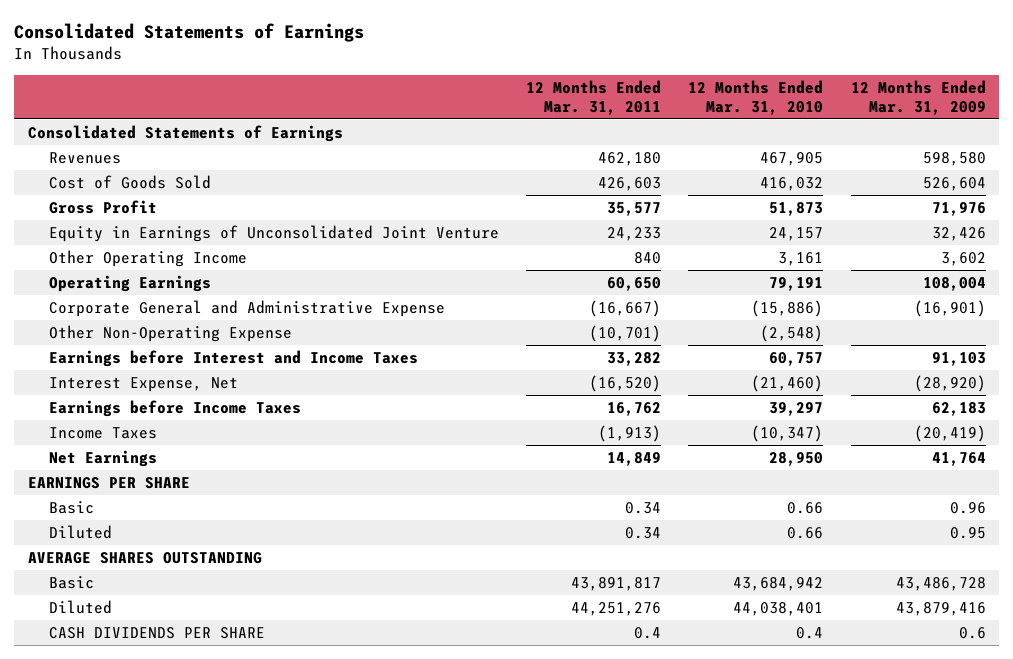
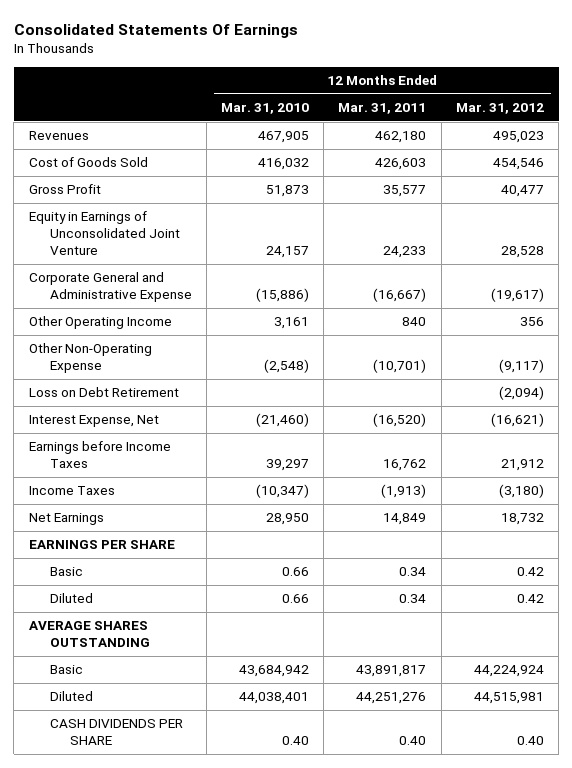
- Consolidated Statements of Earnings
+ Consolidated Statements Of Earnings
- | 12 Months Ended Mar. 31, 2011 | 12 Months Ended Mar. 31, 2010 | 12 Months Ended Mar. 31, 2009
+ | 12 Months Ended Mar. 31, 2010 | 12 Months Ended Mar. 31, 2011 | 12 Months Ended Mar. 31, 2012
- Consolidated Statements of Earnings
- Operating Earnings | 60,650 | 79,191 | 108,004
moved down: Other Operating Income | 3,161 | 840 | 356
- Earnings before Interest and Income Taxes | 33,282 | 60,757 | 91,103
+ Loss on Debt Retirement | | | (2,094)
- CASH DIVIDENDS PER SHARE | 0.4 | 0.4 | 0.6
+ CASH DIVIDENDS PER SHARE | 0.40 | 0.40 | 0.40

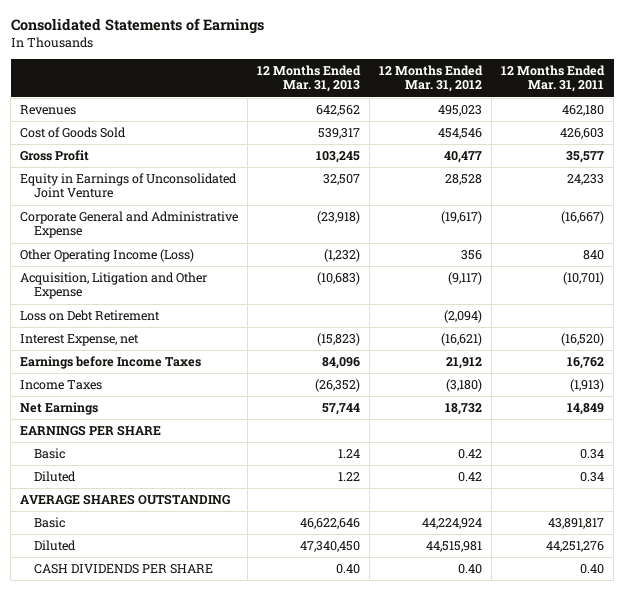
- Consolidated Statements Of Earnings
+ Consolidated Statements of Earnings
- | 12 Months Ended Mar. 31, 2010 | 12 Months Ended Mar. 31, 2011 | 12 Months Ended Mar. 31, 2012
+ | 12 Months Ended Mar. 31, 2013 | 12 Months Ended Mar. 31, 2012 | 12 Months Ended Mar. 31, 2011
- Other Operating Income | 3,161 | 840 | 356
- Other Non-Operating Expense | (2,548) | (10,701) | (9,117)
+ Other Operating Income (Loss) | (1,232) | 356 | 840
+ Acquisition, Litigation and Other Expense | (10,683) | (9,117) | (10,701)
- Interest Expense, Net | (21,460) | (16,520) | (16,621)
+ Interest Expense, net | (15,823) | (16,621) | (16,520)

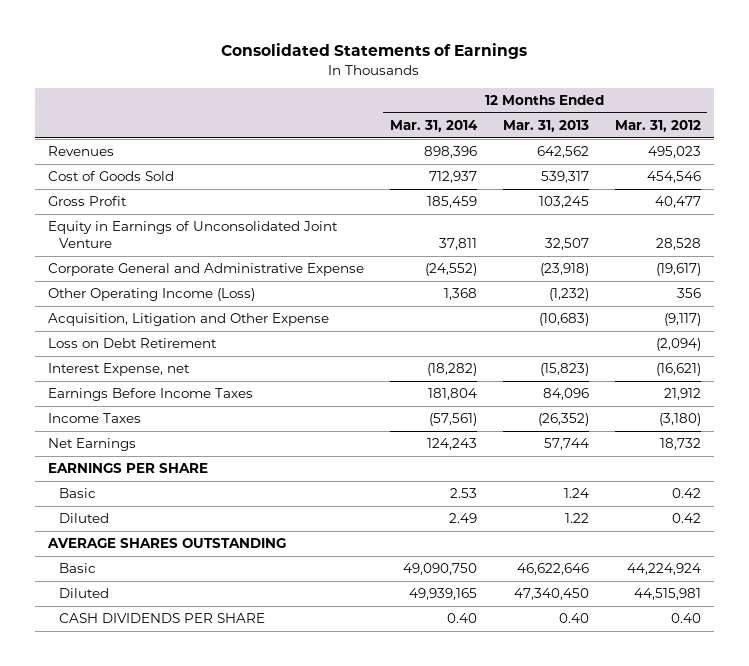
- | 12 Months Ended Mar. 31, 2013 | 12 Months Ended Mar. 31, 2012 | 12 Months Ended Mar. 31, 2011
+ | 12 Months Ended Mar. 31, 2014 | 12 Months Ended Mar. 31, 2013 | 12 Months Ended Mar. 31, 2012
- Earnings before Income Taxes | 84,096 | 21,912 | 16,762
+ Earnings Before Income Taxes | 181,804 | 84,096 | 21,912

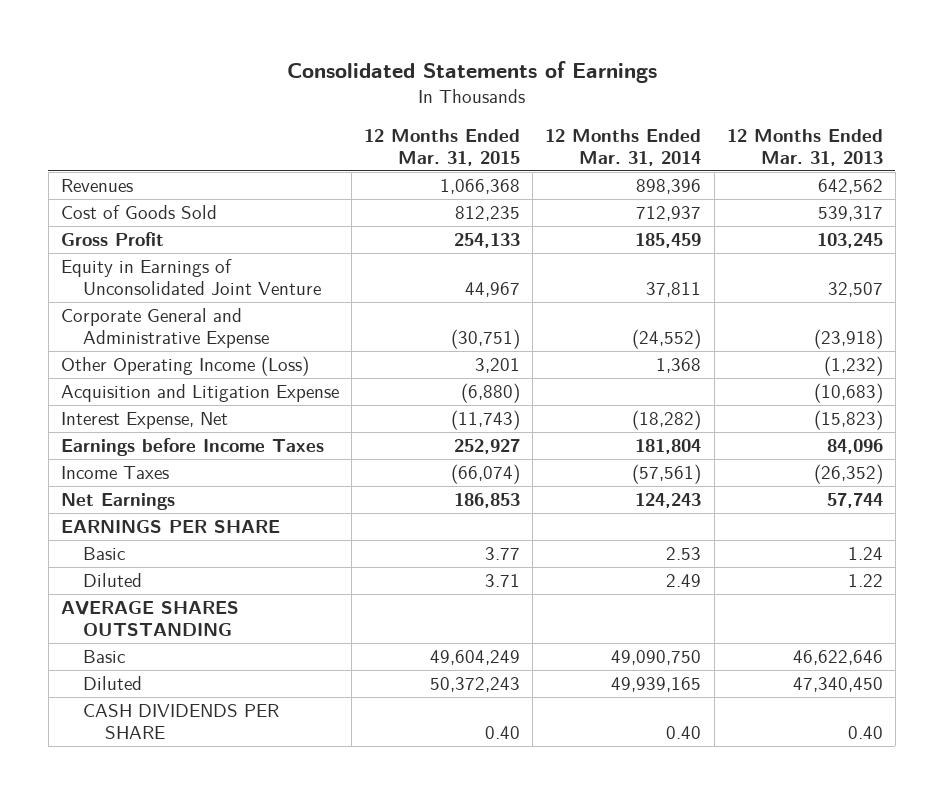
- | 12 Months Ended Mar. 31, 2014 | 12 Months Ended Mar. 31, 2013 | 12 Months Ended Mar. 31, 2012
+ | 12 Months Ended Mar. 31, 2015 | 12 Months Ended Mar. 31, 2014 | 12 Months Ended Mar. 31, 2013
- Acquisition, Litigation and Other Expense | | (10,683) | (9,117)
- Loss on Debt Retirement | | | (2,094)
- Interest Expense, net | (18,282) | (15,823) | (16,621)
- Earnings Before Income Taxes | 181,804 | 84,096 | 21,912
+ Acquisition and Litigation Expense | (6,880) | | (10,683)
+ Interest Expense, Net | (11,743) | (18,282) | (15,823)
+ Earnings before Income Taxes | 252,927 | 181,804 | 84,096

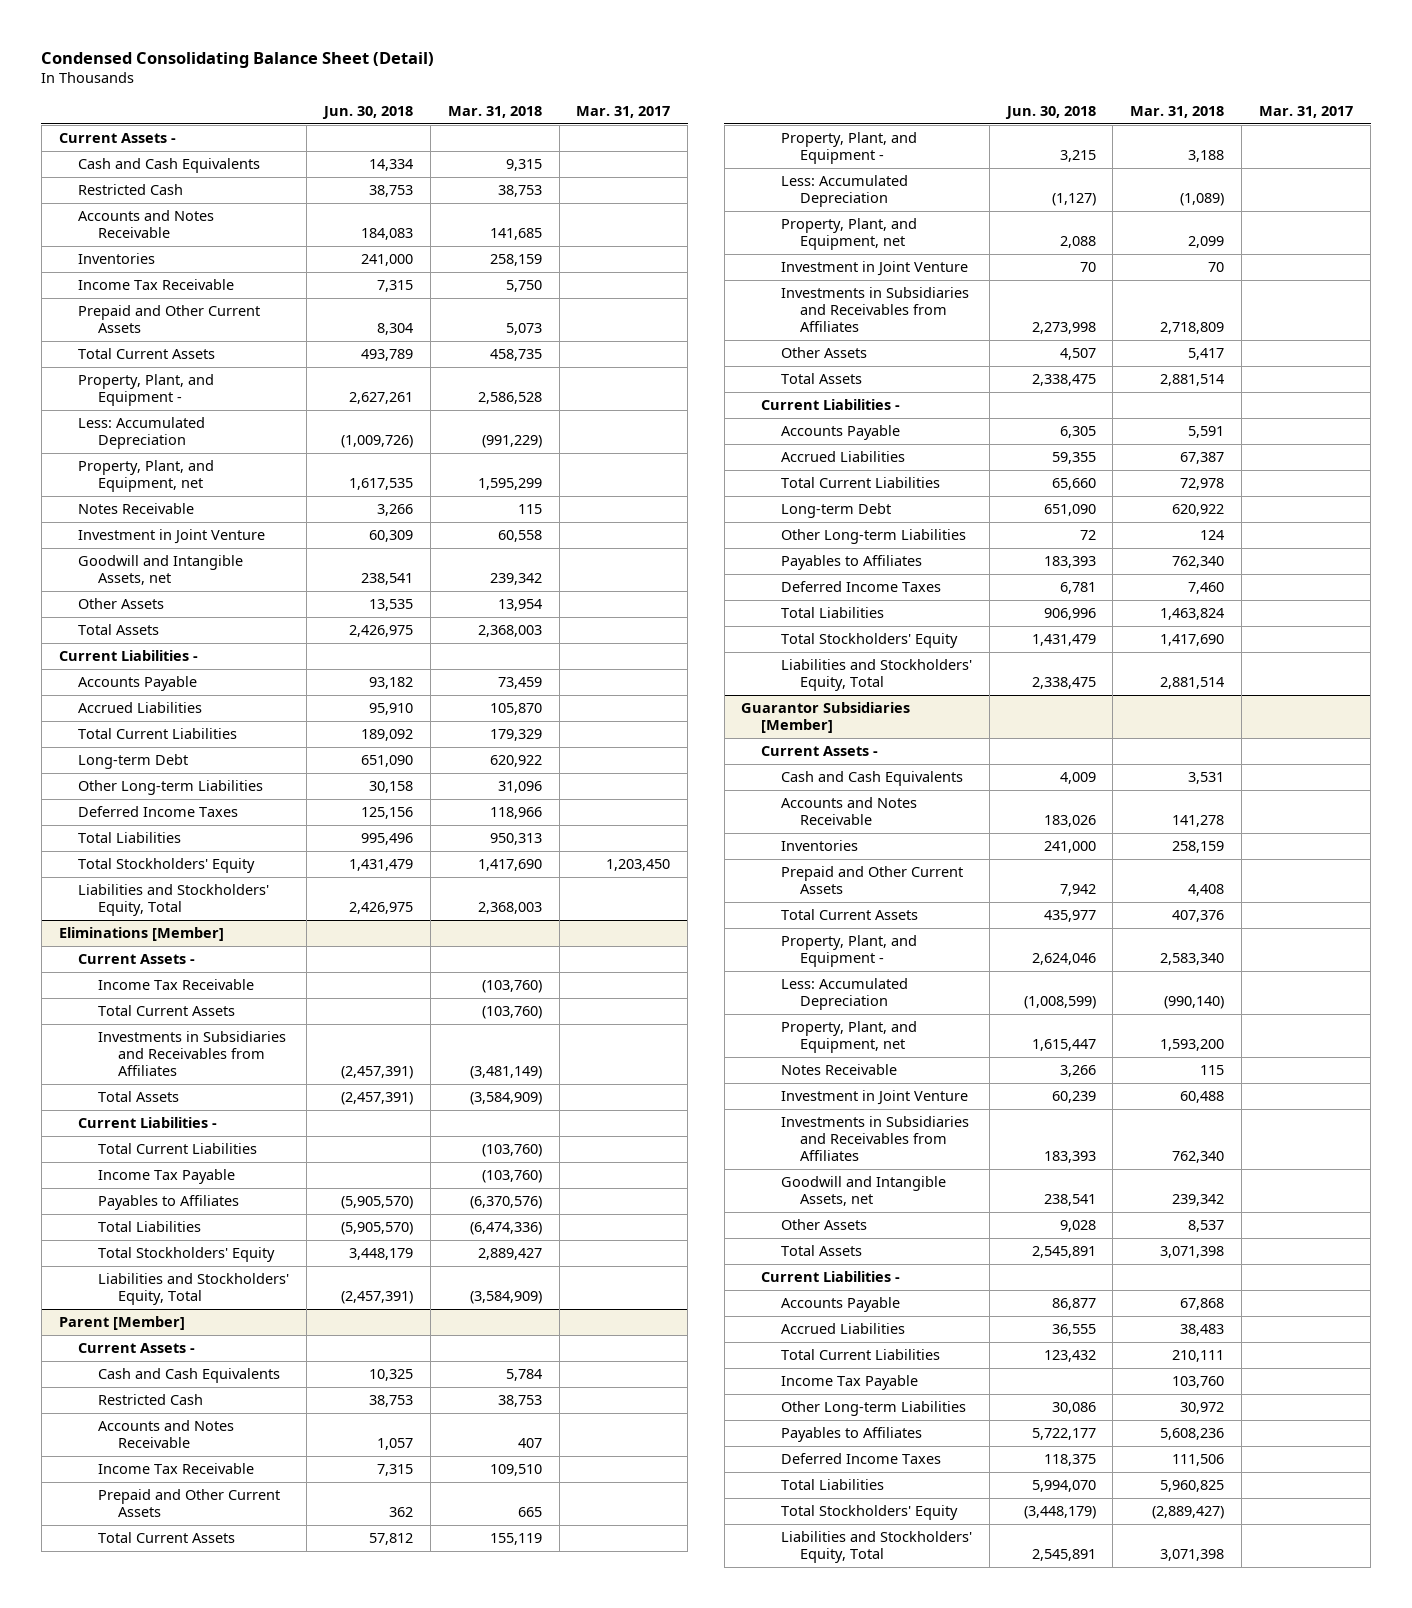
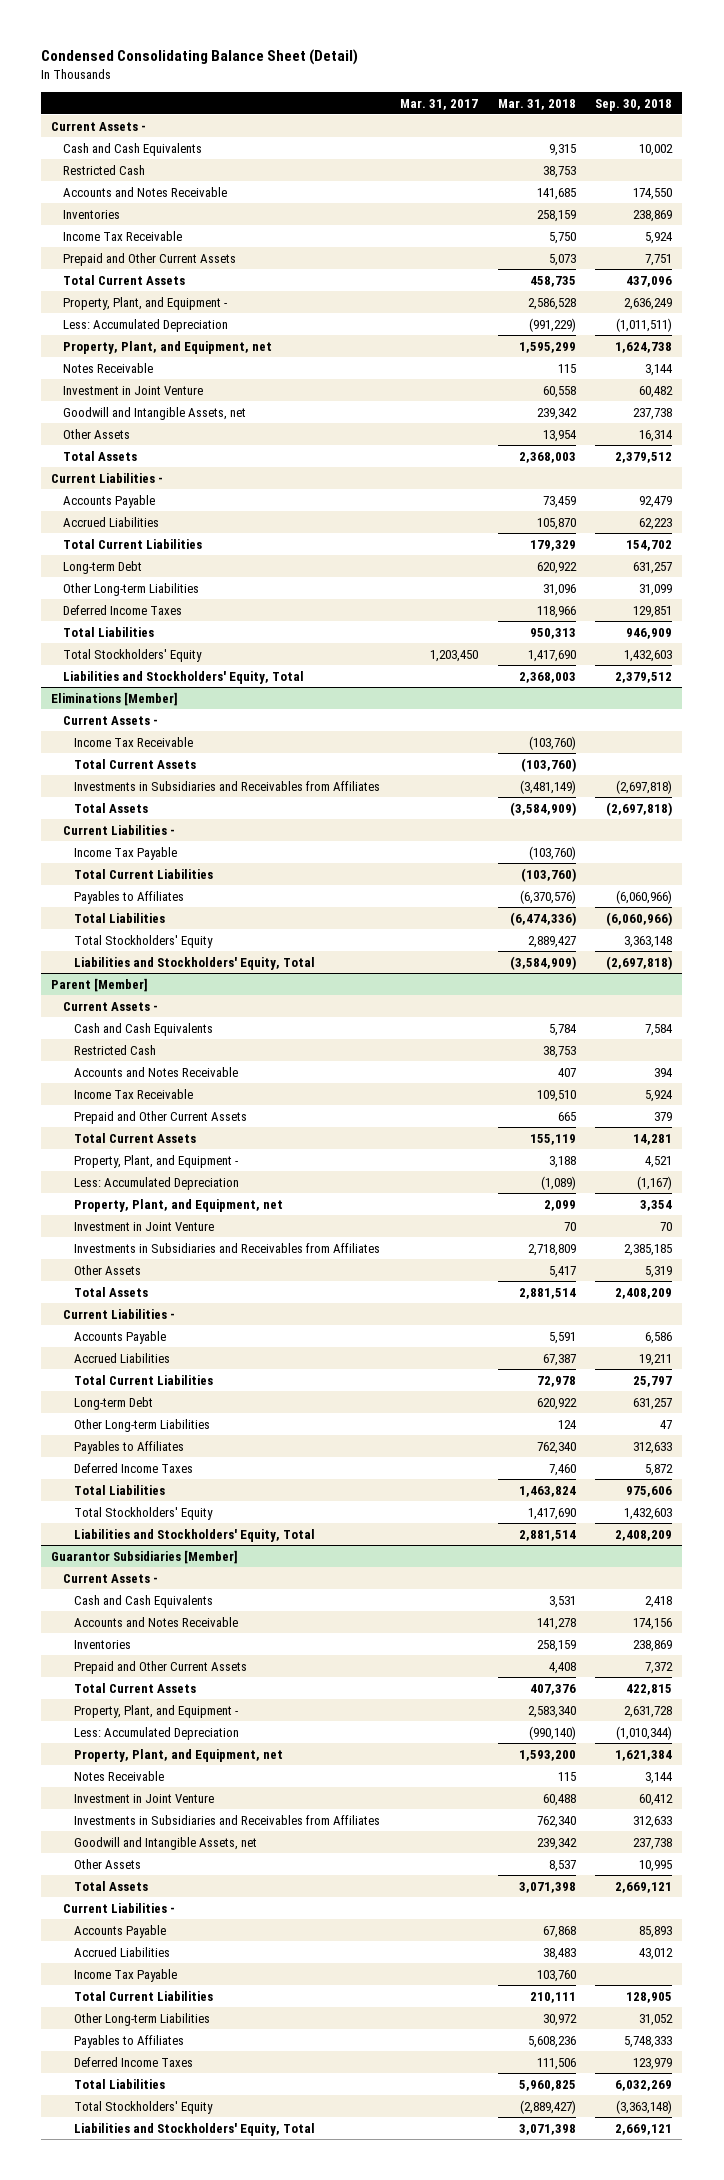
- | Jun. 30, 2018 | Mar. 31, 2018 | Mar. 31, 2017
+ | Mar. 31, 2017 | Mar. 31, 2018 | Sep. 30, 2018
@ Eliminations [Member]
moved down: Total Current Liabilities | | (103,760) |
@ Guarantor Subsidiaries [Member]
moved down: Total Current Liabilities | | 210,111 | 128,905

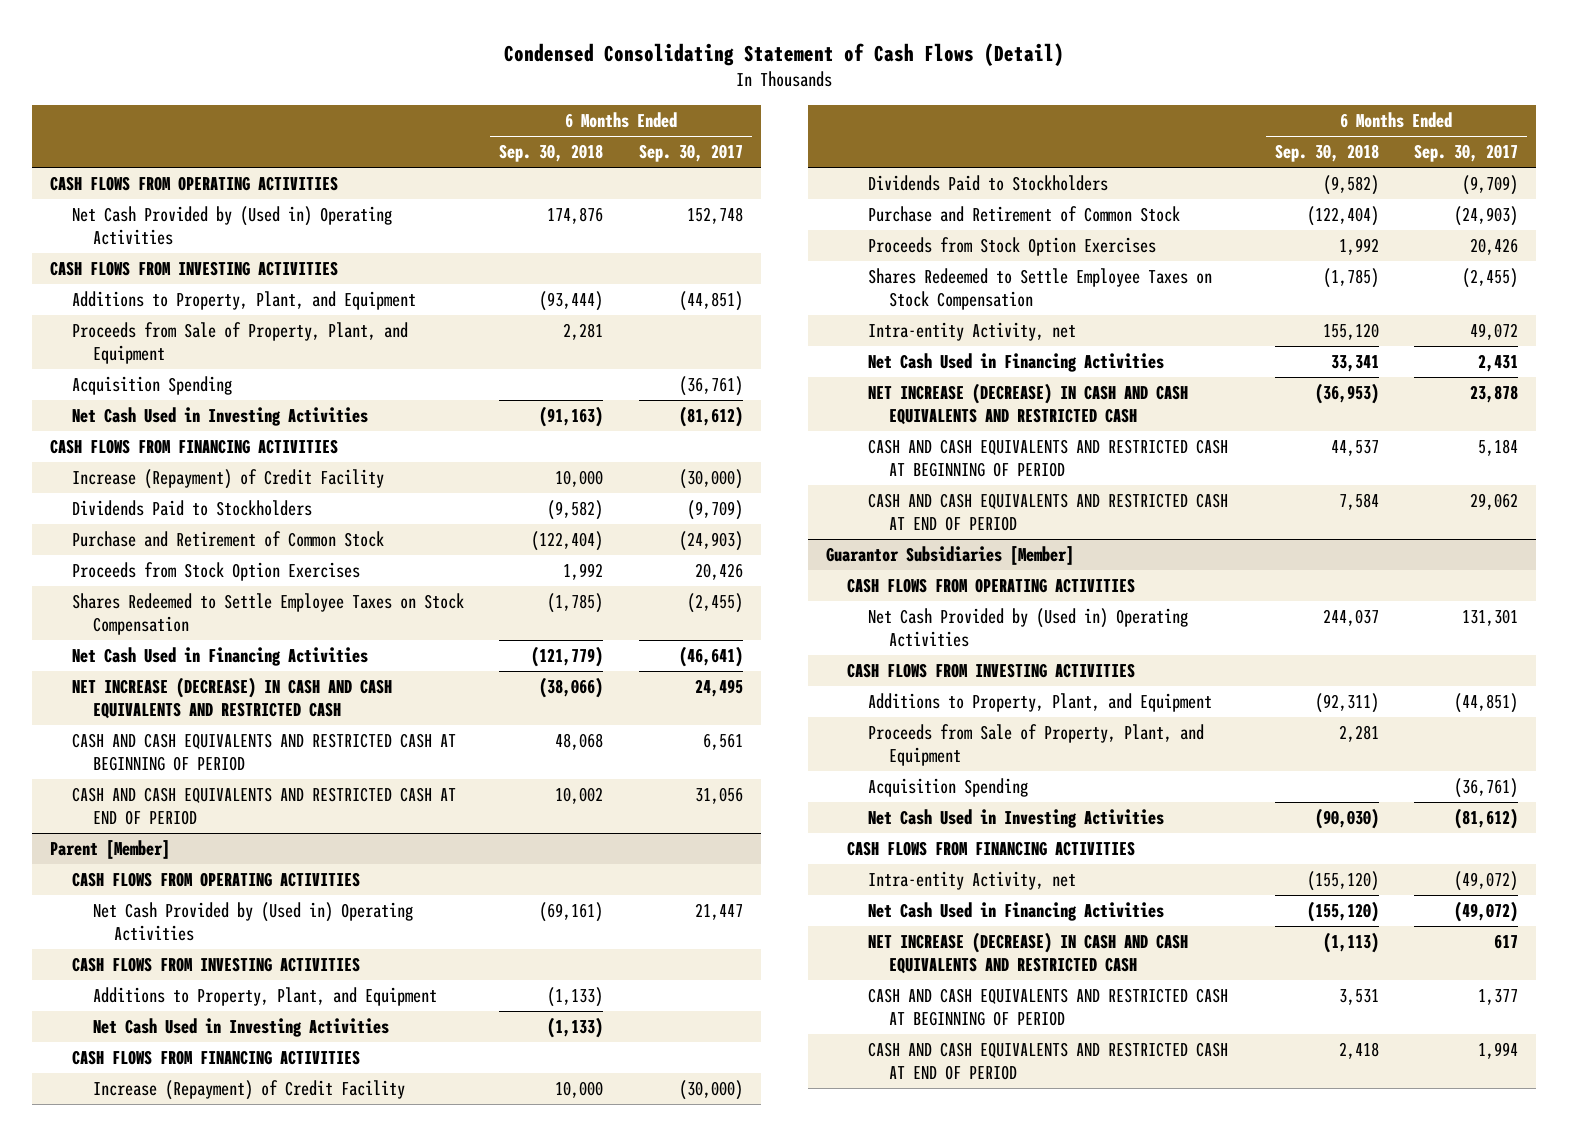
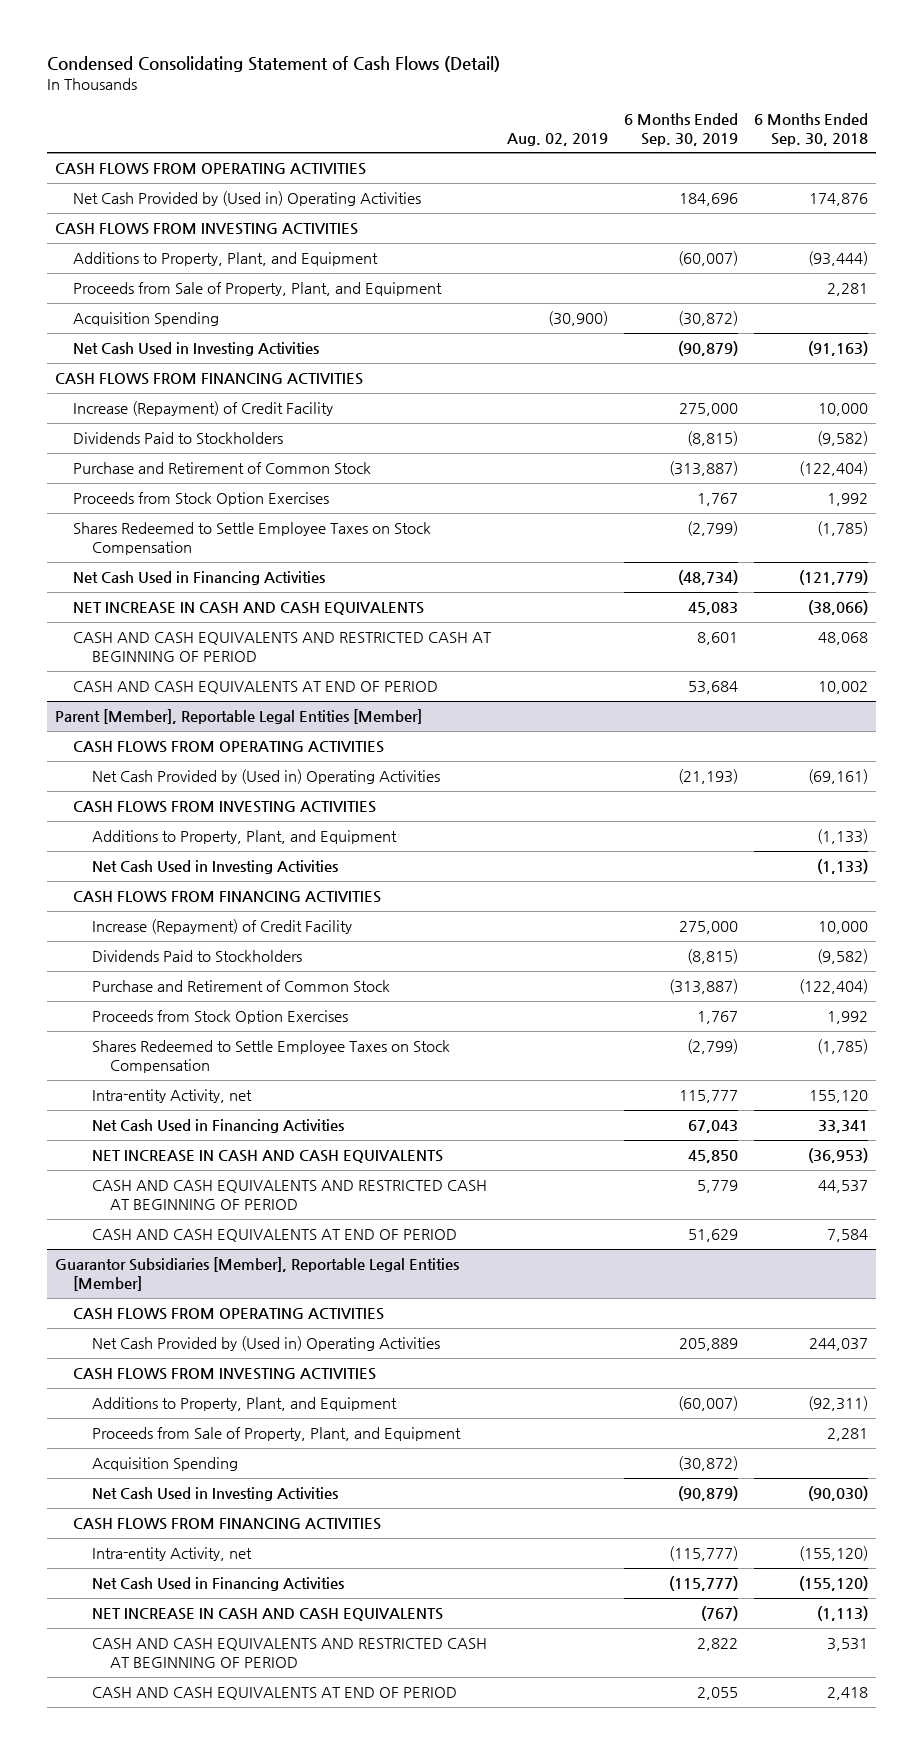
- | 6 Months Ended Sep. 30, 2018 | 6 Months Ended Sep. 30, 2017
+ | Aug. 02, 2019 | 6 Months Ended Sep. 30, 2019 | 6 Months Ended Sep. 30, 2018
- NET INCREASE (DECREASE) IN CASH AND CASH EQUIVALENTS AND RESTRICTED CASH | (38,066) | 24,495
+ NET INCREASE IN CASH AND CASH EQUIVALENTS | | 45,083 | (38,066)
- CASH AND CASH EQUIVALENTS AND RESTRICTED CASH AT END OF PERIOD | 10,002 | 31,056
- Parent [Member]
+ CASH AND CASH EQUIVALENTS AT END OF PERIOD | | 53,684 | 10,002
+ Parent [Member], Reportable Legal Entities [Member]
- NET INCREASE (DECREASE) IN CASH AND CASH EQUIVALENTS AND RESTRICTED CASH | (36,953) | 23,878
+ NET INCREASE IN CASH AND CASH EQUIVALENTS | | 45,850 | (36,953)
- CASH AND CASH EQUIVALENTS AND RESTRICTED CASH AT END OF PERIOD | 7,584 | 29,062
- Guarantor Subsidiaries [Member]
+ CASH AND CASH EQUIVALENTS AT END OF PERIOD | | 51,629 | 7,584
+ Guarantor Subsidiaries [Member], Reportable Legal Entities [Member]
- NET INCREASE (DECREASE) IN CASH AND CASH EQUIVALENTS AND RESTRICTED CASH | (1,113) | 617
+ NET INCREASE IN CASH AND CASH EQUIVALENTS | | (767) | (1,113)
- CASH AND CASH EQUIVALENTS AND RESTRICTED CASH AT END OF PERIOD | 2,418 | 1,994
+ CASH AND CASH EQUIVALENTS AT END OF PERIOD | | 2,055 | 2,418

